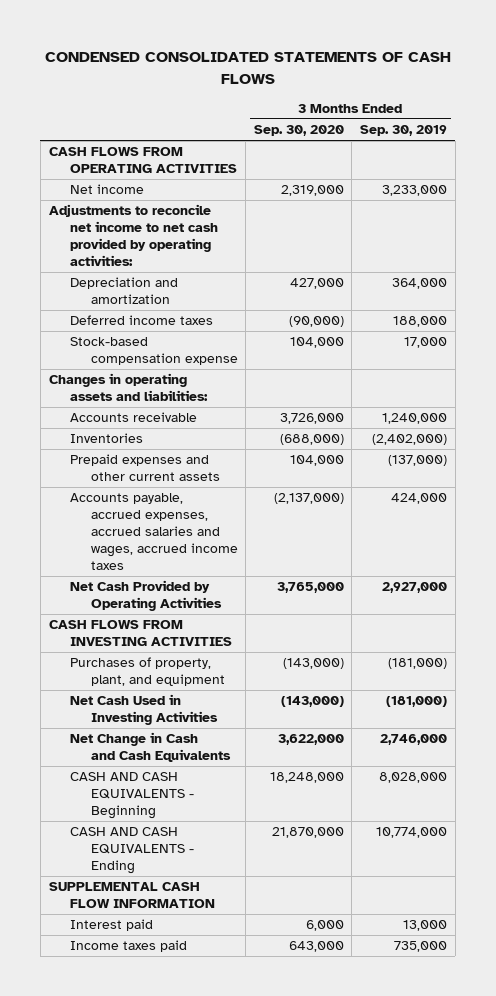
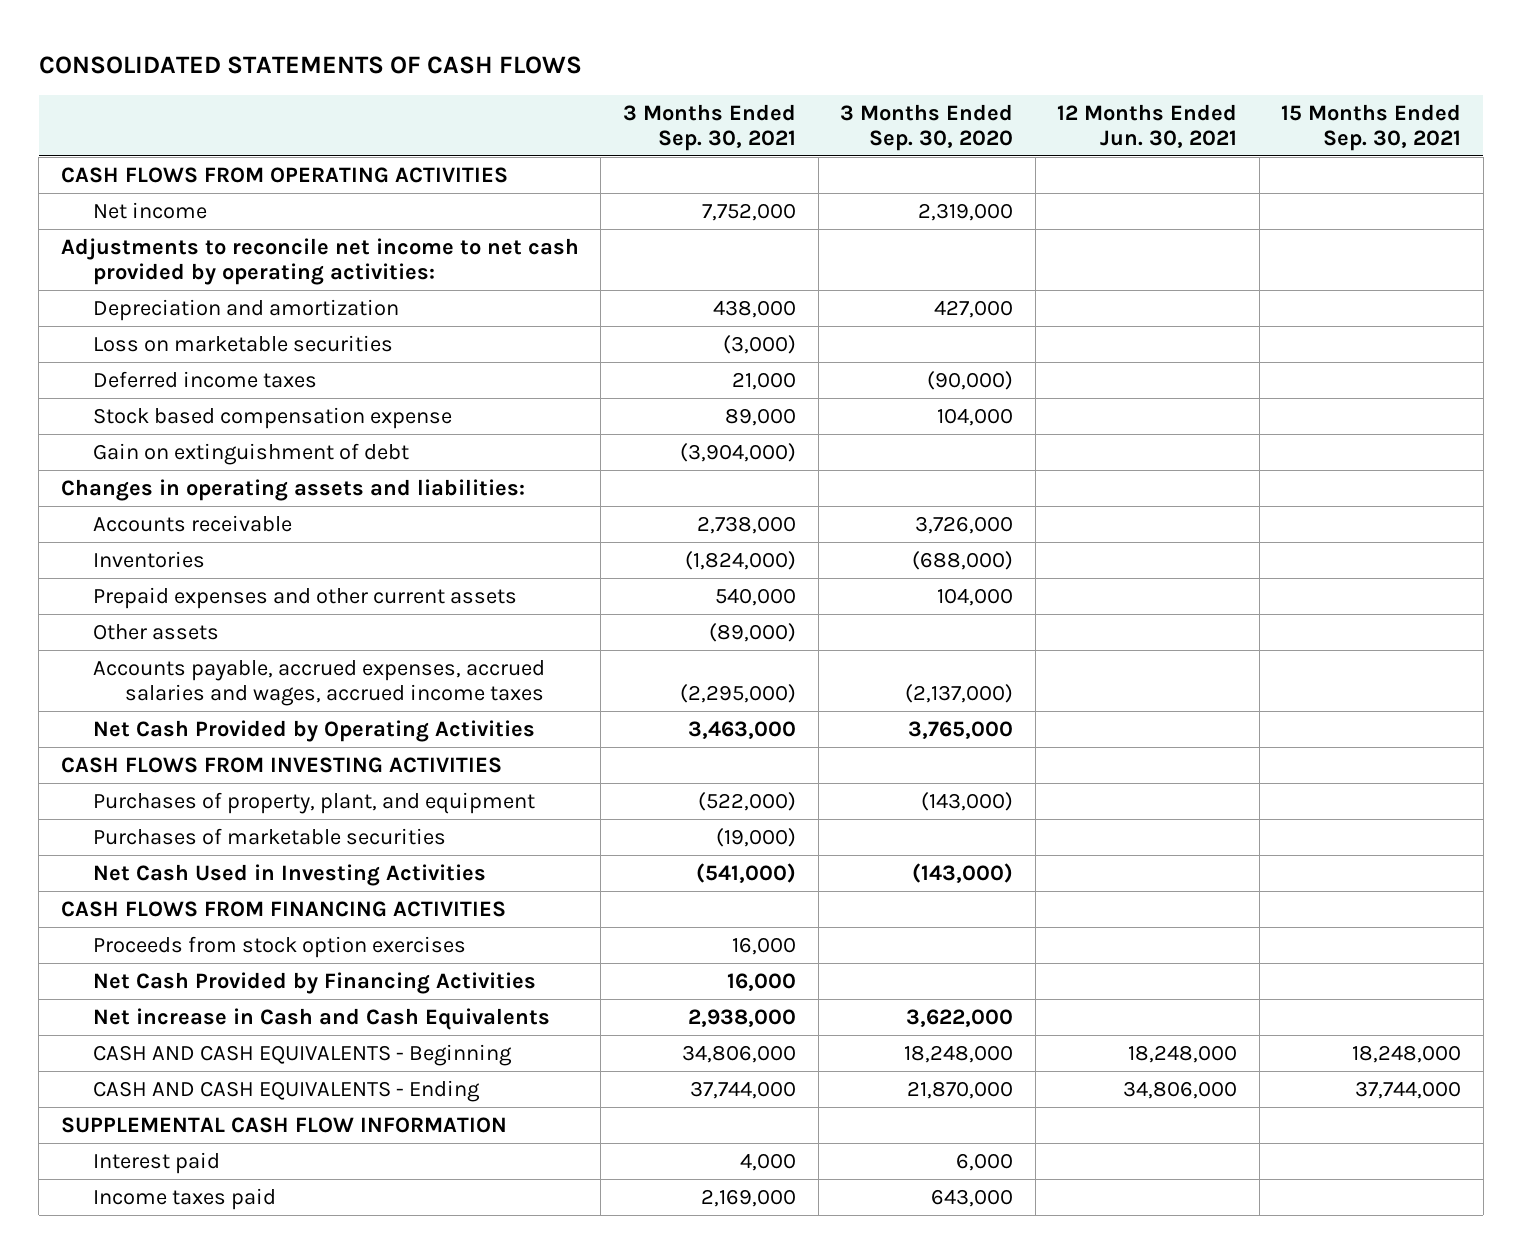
- CONDENSED CONSOLIDATED STATEMENTS OF CASH FLOWS
+ CONSOLIDATED STATEMENTS OF CASH FLOWS
- | 3 Months Ended Sep. 30, 2020 | 3 Months Ended Sep. 30, 2019
+ | 3 Months Ended Sep. 30, 2021 | 3 Months Ended Sep. 30, 2020 | 12 Months Ended Jun. 30, 2021 | 15 Months Ended Sep. 30, 2021
+ Loss on marketable securities | (3,000) | | |
- Stock-based compensation expense | 104,000 | 17,000
+ Stock based compensation expense | 89,000 | 104,000 | |
+ Gain on extinguishment of debt | (3,904,000) | | |
+ Other assets | (89,000) | | |
+ Purchases of marketable securities | (19,000) | | |
- Net Change in Cash and Cash Equivalents | 3,622,000 | 2,746,000
+ CASH FLOWS FROM FINANCING ACTIVITIES
+ Proceeds from stock option exercises | 16,000 | | |
+ Net Cash Provided by Financing Activities | 16,000 | | |
+ Net increase in Cash and Cash Equivalents | 2,938,000 | 3,622,000 | |

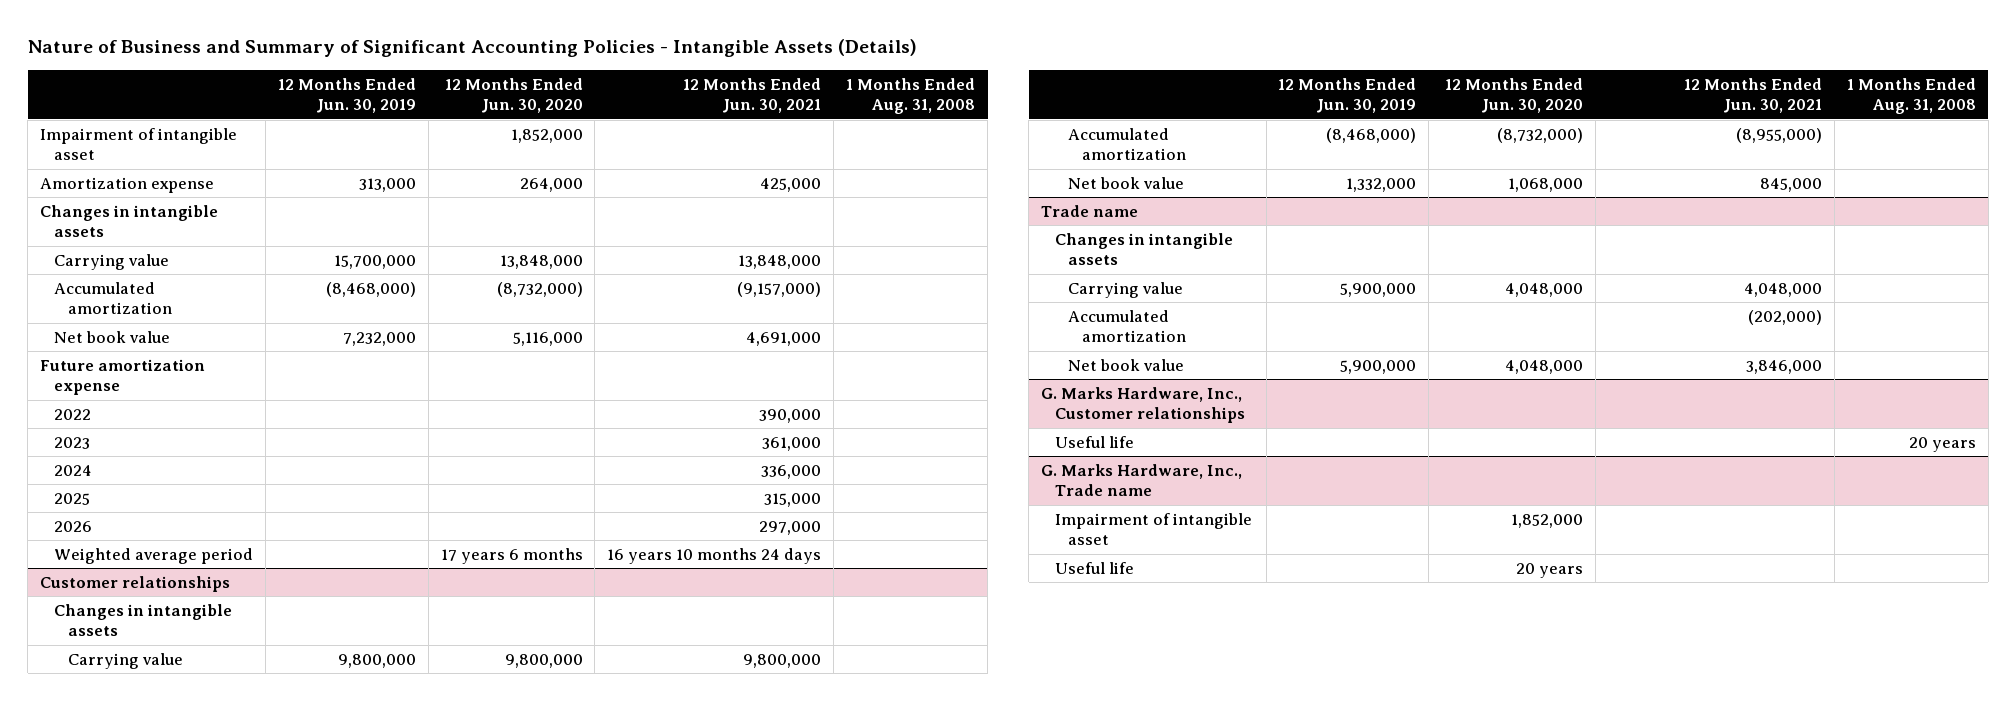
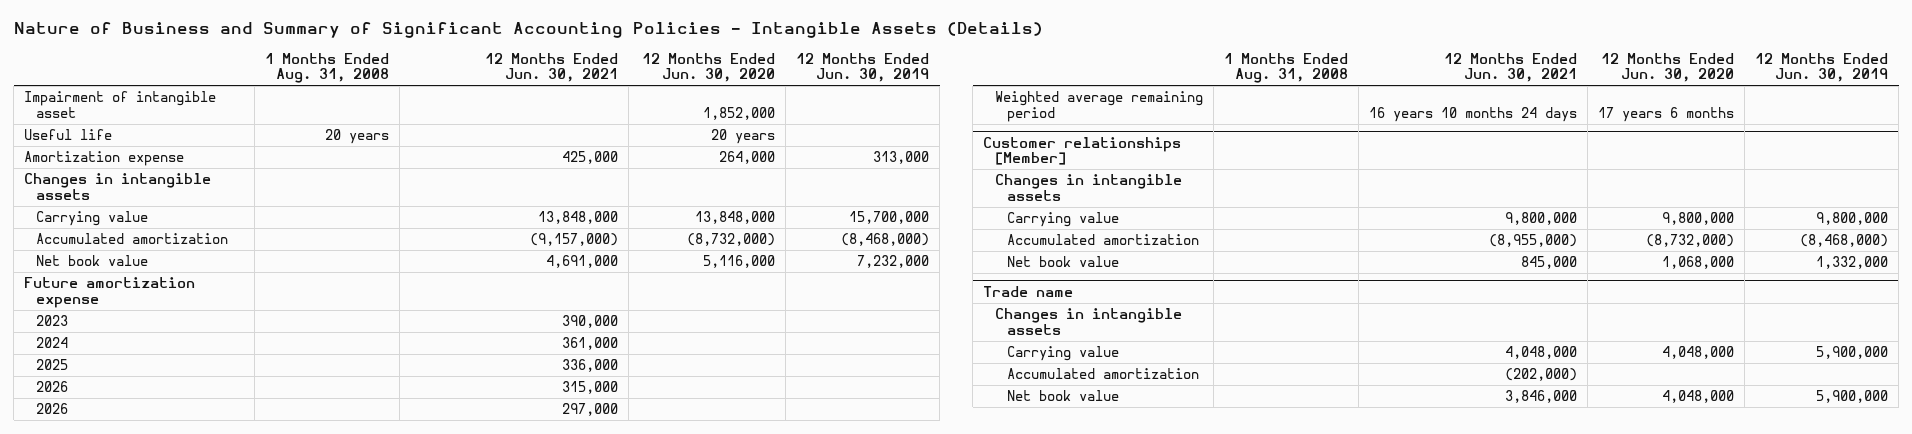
- | 12 Months Ended Jun. 30, 2019 | 12 Months Ended Jun. 30, 2020 | 12 Months Ended Jun. 30, 2021 | 1 Months Ended Aug. 31, 2008
+ | 1 Months Ended Aug. 31, 2008 | 12 Months Ended Jun. 30, 2021 | 12 Months Ended Jun. 30, 2020 | 12 Months Ended Jun. 30, 2019
+ Useful life | 20 years | | 20 years |
- 2022 | | | 390,000 |
- 2023 | | | 361,000 |
- 2024 | | | 336,000 |
- 2025 | | | 315,000 |
+ 2023 | | 390,000 | |
+ 2024 | | 361,000 | |
+ 2025 | | 336,000 | |
+ 2026 | | 315,000 | |
- Weighted average period | | 17 years 6 months | 16 years 10 months 24 days |
- Customer relationships
+ Weighted average remaining period | | 16 years 10 months 24 days | 17 years 6 months |
+ Customer relationships [Member]
- G. Marks Hardware, Inc., Customer relationships
- Useful life | | | | 20 years
- G. Marks Hardware, Inc., Trade name
- Impairment of intangible asset | | 1,852,000 | |
- Useful life | | 20 years | |

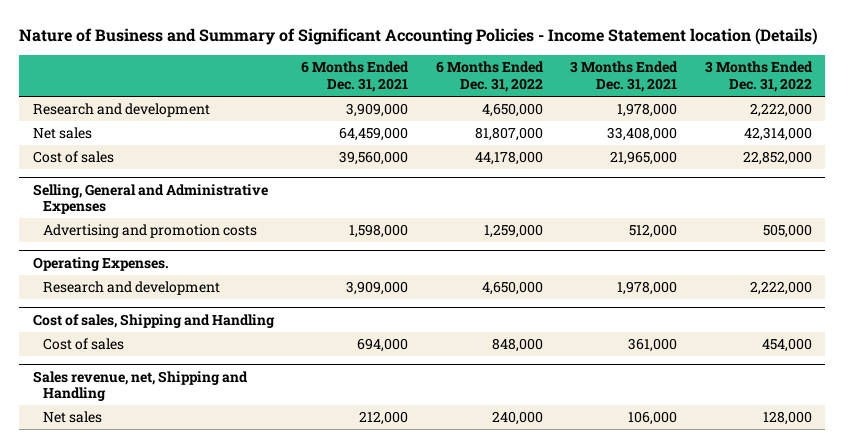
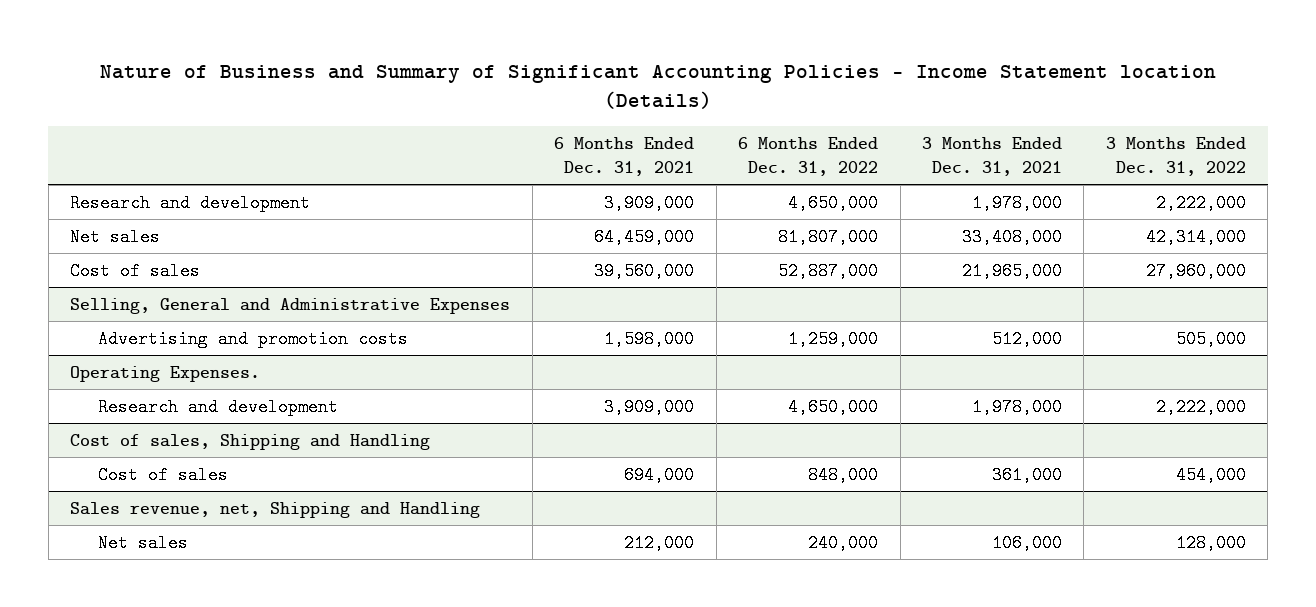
- Cost of sales | 39,560,000 | 44,178,000 | 21,965,000 | 22,852,000
+ Cost of sales | 39,560,000 | 52,887,000 | 21,965,000 | 27,960,000

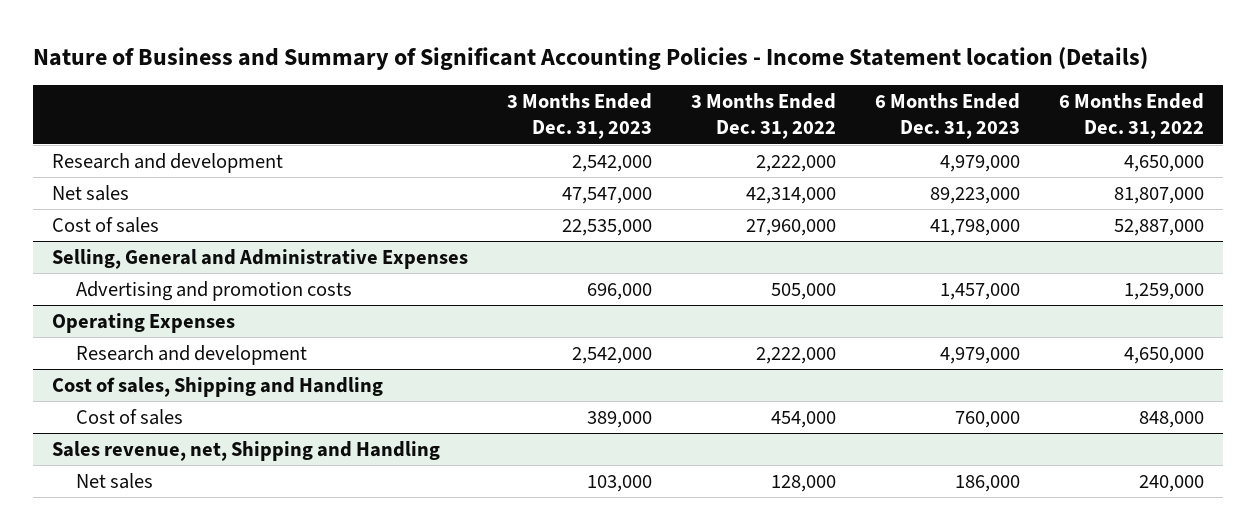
- | 6 Months Ended Dec. 31, 2021 | 6 Months Ended Dec. 31, 2022 | 3 Months Ended Dec. 31, 2021 | 3 Months Ended Dec. 31, 2022
+ | 3 Months Ended Dec. 31, 2023 | 3 Months Ended Dec. 31, 2022 | 6 Months Ended Dec. 31, 2023 | 6 Months Ended Dec. 31, 2022
- Operating Expenses.
+ Operating Expenses

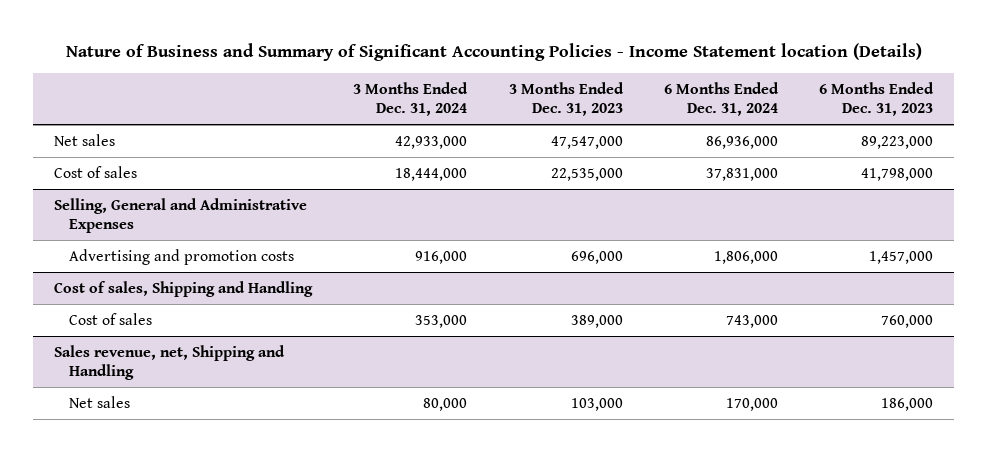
- | 3 Months Ended Dec. 31, 2023 | 3 Months Ended Dec. 31, 2022 | 6 Months Ended Dec. 31, 2023 | 6 Months Ended Dec. 31, 2022
+ | 3 Months Ended Dec. 31, 2024 | 3 Months Ended Dec. 31, 2023 | 6 Months Ended Dec. 31, 2024 | 6 Months Ended Dec. 31, 2023
- Research and development | 2,542,000 | 2,222,000 | 4,979,000 | 4,650,000
- Operating Expenses
- Research and development | 2,542,000 | 2,222,000 | 4,979,000 | 4,650,000

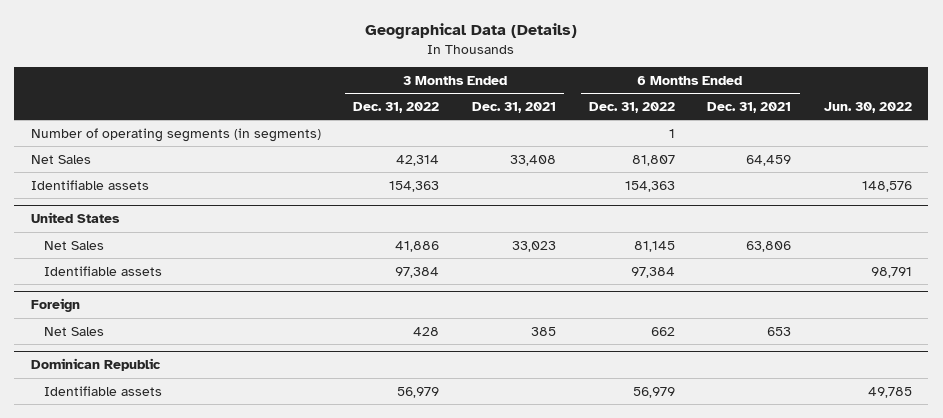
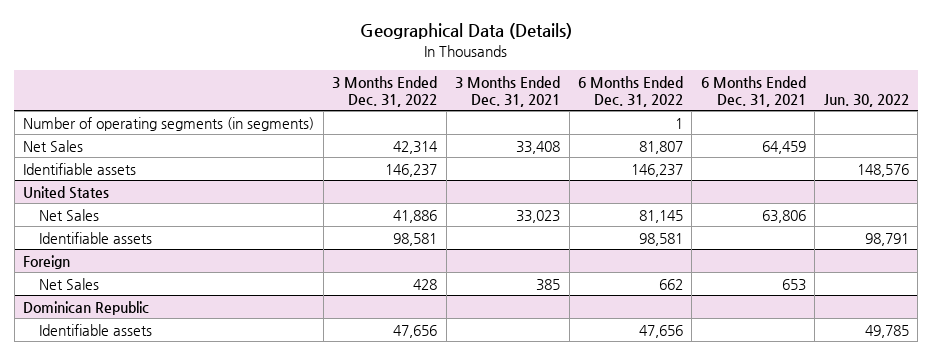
- Identifiable assets | 154,363 | | 154,363 | | 148,576
+ Identifiable assets | 146,237 | | 146,237 | | 148,576
@ United States
- Identifiable assets | 97,384 | | 97,384 | | 98,791
+ Identifiable assets | 98,581 | | 98,581 | | 98,791
@ Dominican Republic
- Identifiable assets | 56,979 | | 56,979 | | 49,785
+ Identifiable assets | 47,656 | | 47,656 | | 49,785

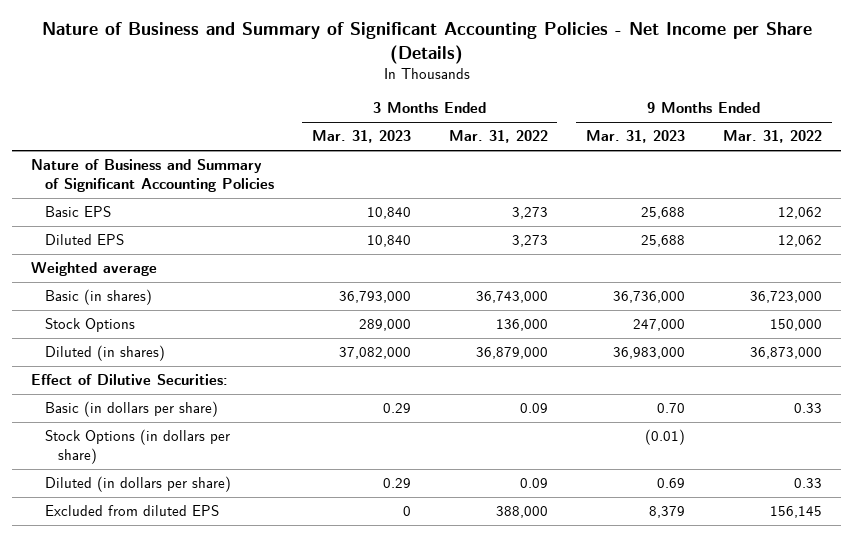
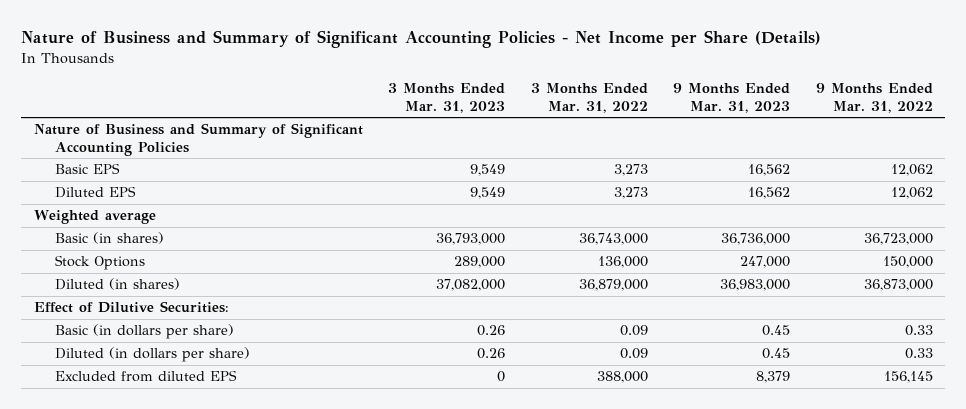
- Basic EPS | 10,840 | 3,273 | 25,688 | 12,062
- Diluted EPS | 10,840 | 3,273 | 25,688 | 12,062
+ Basic EPS | 9,549 | 3,273 | 16,562 | 12,062
+ Diluted EPS | 9,549 | 3,273 | 16,562 | 12,062
- Basic (in dollars per share) | 0.29 | 0.09 | 0.70 | 0.33
- Stock Options (in dollars per share) | | | (0.01) |
- Diluted (in dollars per share) | 0.29 | 0.09 | 0.69 | 0.33
+ Basic (in dollars per share) | 0.26 | 0.09 | 0.45 | 0.33
+ Diluted (in dollars per share) | 0.26 | 0.09 | 0.45 | 0.33

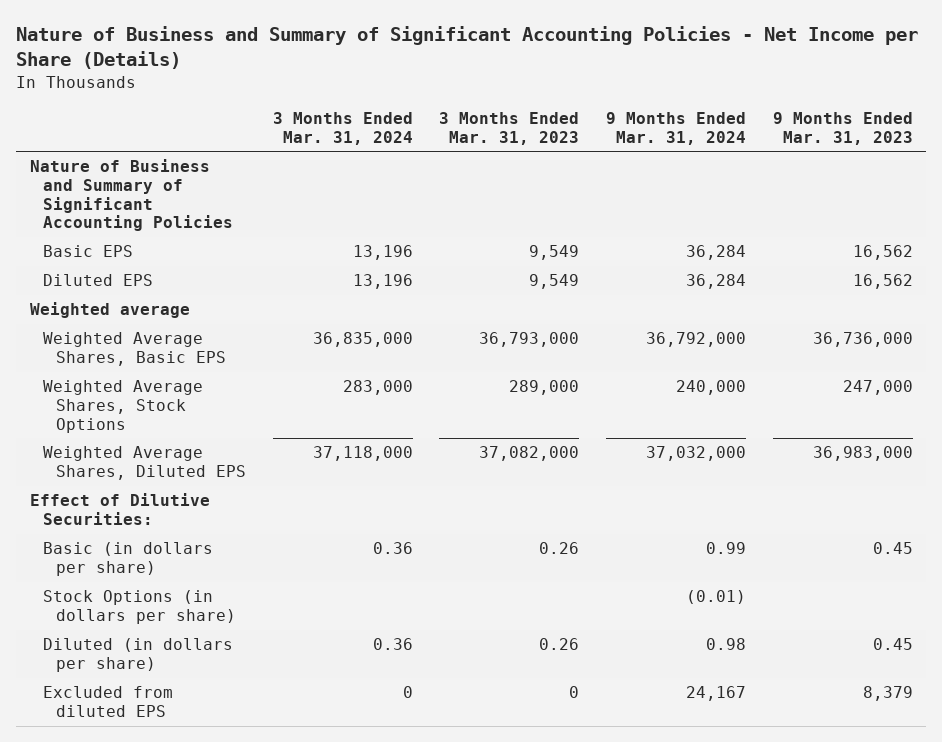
- | 3 Months Ended Mar. 31, 2023 | 3 Months Ended Mar. 31, 2022 | 9 Months Ended Mar. 31, 2023 | 9 Months Ended Mar. 31, 2022
+ | 3 Months Ended Mar. 31, 2024 | 3 Months Ended Mar. 31, 2023 | 9 Months Ended Mar. 31, 2024 | 9 Months Ended Mar. 31, 2023
- Basic (in shares) | 36,793,000 | 36,743,000 | 36,736,000 | 36,723,000
- Stock Options | 289,000 | 136,000 | 247,000 | 150,000
- Diluted (in shares) | 37,082,000 | 36,879,000 | 36,983,000 | 36,873,000
+ Weighted Average Shares, Basic EPS | 36,835,000 | 36,793,000 | 36,792,000 | 36,736,000
+ Weighted Average Shares, Stock Options | 283,000 | 289,000 | 240,000 | 247,000
+ Weighted Average Shares, Diluted EPS | 37,118,000 | 37,082,000 | 37,032,000 | 36,983,000
+ Stock Options (in dollars per share) | | | (0.01) |

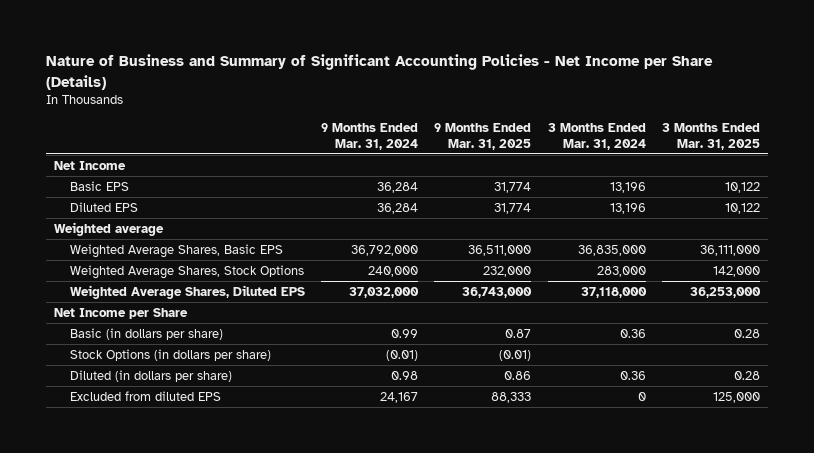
- | 3 Months Ended Mar. 31, 2024 | 3 Months Ended Mar. 31, 2023 | 9 Months Ended Mar. 31, 2024 | 9 Months Ended Mar. 31, 2023
+ | 9 Months Ended Mar. 31, 2024 | 9 Months Ended Mar. 31, 2025 | 3 Months Ended Mar. 31, 2024 | 3 Months Ended Mar. 31, 2025
- Nature of Business and Summary of Significant Accounting Policies
+ Net Income
- Effect of Dilutive Securities:
+ Net Income per Share

